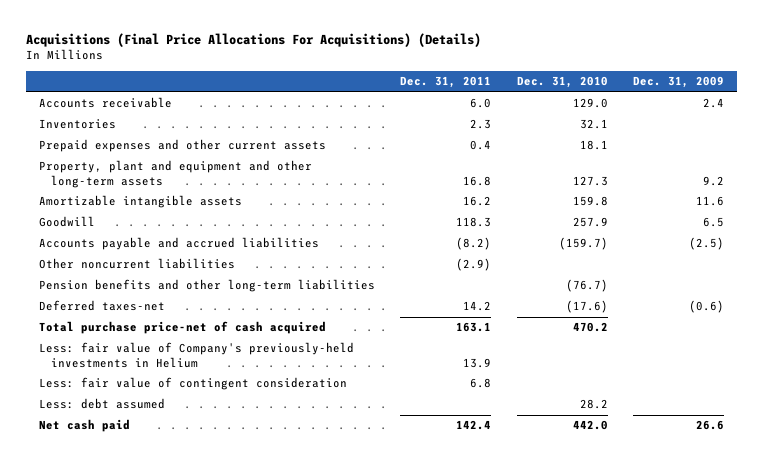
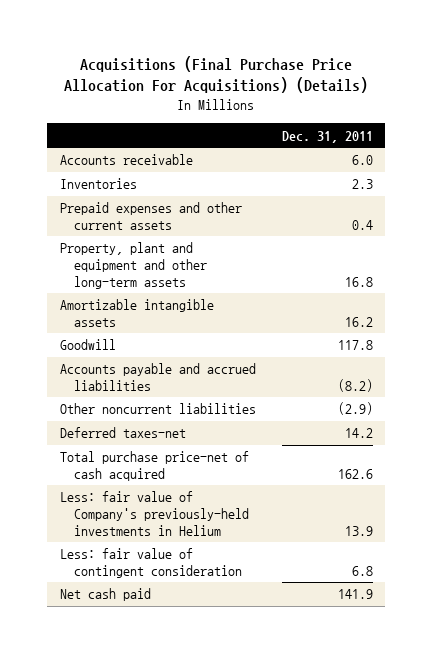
- Acquisitions (Final Price Allocations For Acquisitions) (Details)
+ Acquisitions (Final Purchase Price Allocation For Acquisitions) (Details)
- | Dec. 31, 2011 | Dec. 31, 2010 | Dec. 31, 2009
+ | Dec. 31, 2011
- Goodwill | 118.3 | 257.9 | 6.5
+ Goodwill | 117.8
- Pension benefits and other long-term liabilities | | (76.7) |
- Total purchase price-net of cash acquired | 163.1 | 470.2 |
+ Total purchase price-net of cash acquired | 162.6
- Less: debt assumed | | 28.2 |
- Net cash paid | 142.4 | 442.0 | 26.6
+ Net cash paid | 141.9

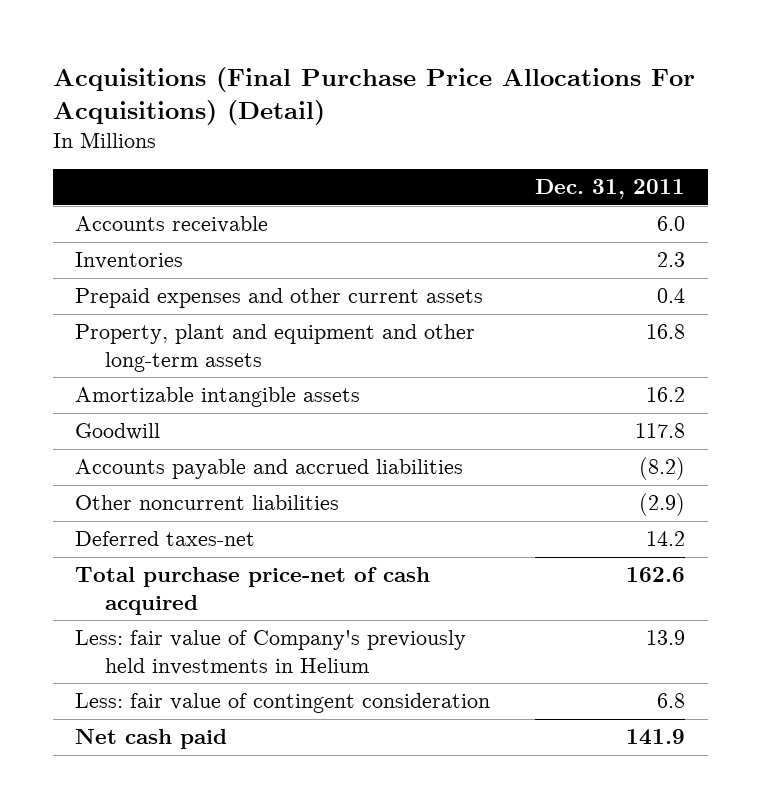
- Acquisitions (Final Purchase Price Allocation For Acquisitions) (Details)
+ Acquisitions (Final Purchase Price Allocations For Acquisitions) (Detail)
- Less: fair value of Company's previously-held investments in Helium | 13.9
+ Less: fair value of Company's previously held investments in Helium | 13.9

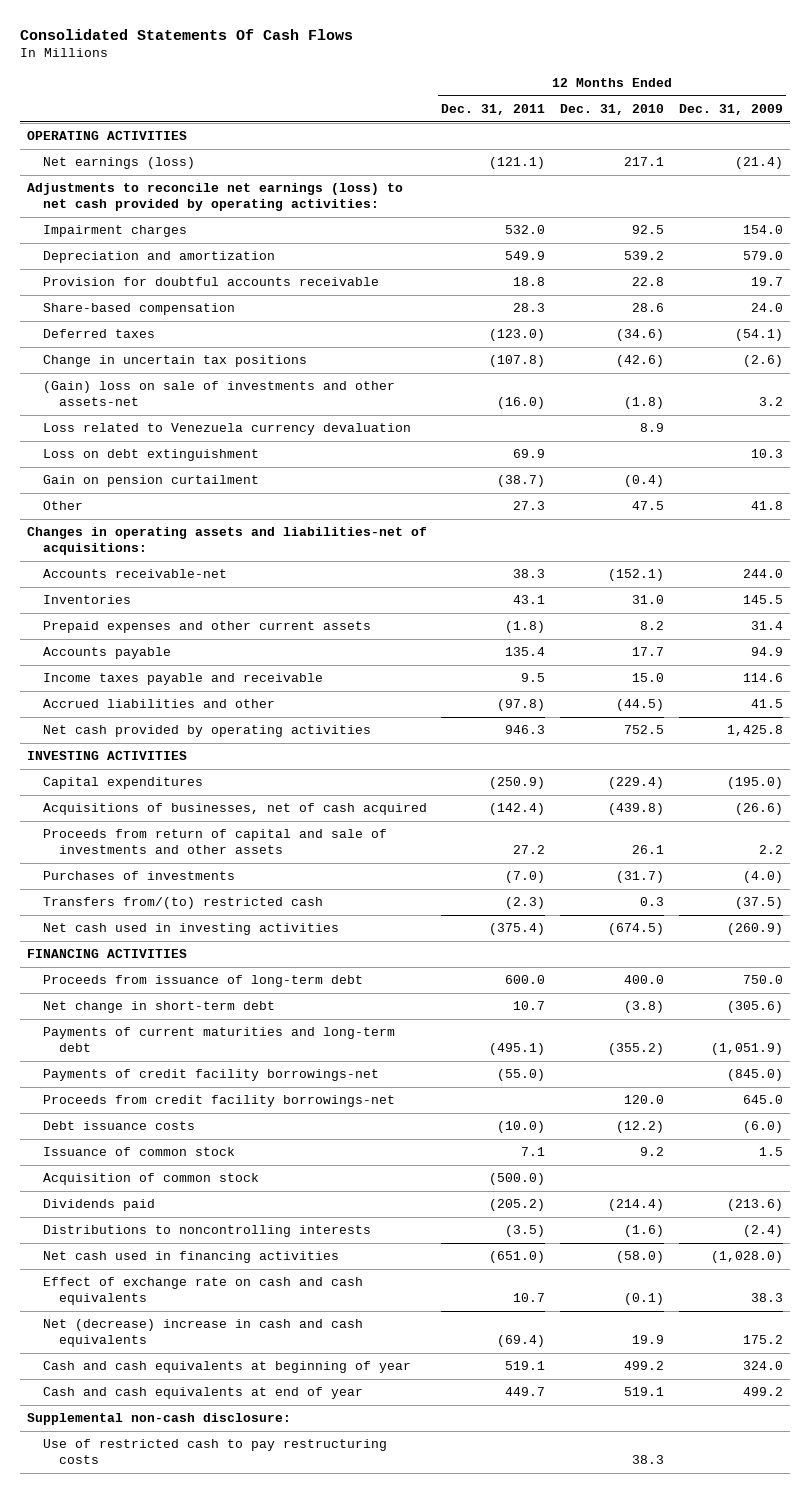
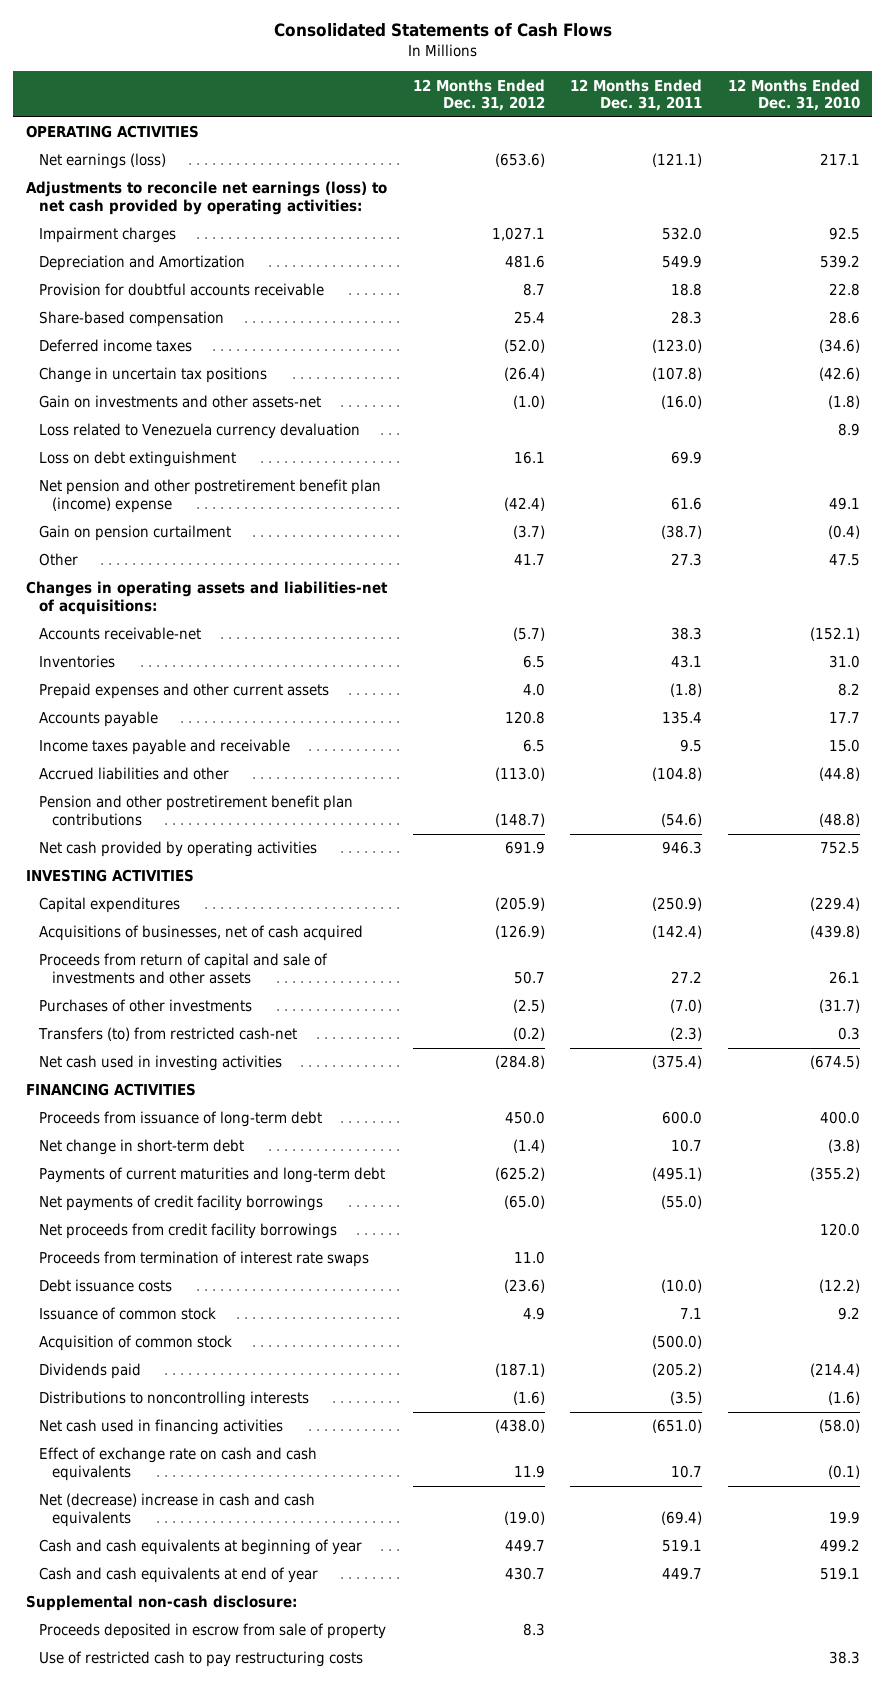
- Consolidated Statements Of Cash Flows
+ Consolidated Statements of Cash Flows
- | 12 Months Ended Dec. 31, 2011 | 12 Months Ended Dec. 31, 2010 | 12 Months Ended Dec. 31, 2009
+ | 12 Months Ended Dec. 31, 2012 | 12 Months Ended Dec. 31, 2011 | 12 Months Ended Dec. 31, 2010
- Depreciation and amortization | 549.9 | 539.2 | 579.0
+ Depreciation and Amortization | 481.6 | 549.9 | 539.2
- Deferred taxes | (123.0) | (34.6) | (54.1)
+ Deferred income taxes | (52.0) | (123.0) | (34.6)
- (Gain) loss on sale of investments and other assets-net | (16.0) | (1.8) | 3.2
+ Gain on investments and other assets-net | (1.0) | (16.0) | (1.8)
+ Net pension and other postretirement benefit plan (income) expense | (42.4) | 61.6 | 49.1
- Accrued liabilities and other | (97.8) | (44.5) | 41.5
+ Accrued liabilities and other | (113.0) | (104.8) | (44.8)
+ Pension and other postretirement benefit plan contributions | (148.7) | (54.6) | (48.8)
- Purchases of investments | (7.0) | (31.7) | (4.0)
- Transfers from/(to) restricted cash | (2.3) | 0.3 | (37.5)
+ Purchases of other investments | (2.5) | (7.0) | (31.7)
+ Transfers (to) from restricted cash-net | (0.2) | (2.3) | 0.3
- Payments of credit facility borrowings-net | (55.0) | | (845.0)
- Proceeds from credit facility borrowings-net | | 120.0 | 645.0
+ Net payments of credit facility borrowings | (65.0) | (55.0) |
+ Net proceeds from credit facility borrowings | | | 120.0
+ Proceeds from termination of interest rate swaps | 11.0 | |
+ Proceeds deposited in escrow from sale of property | 8.3 | |

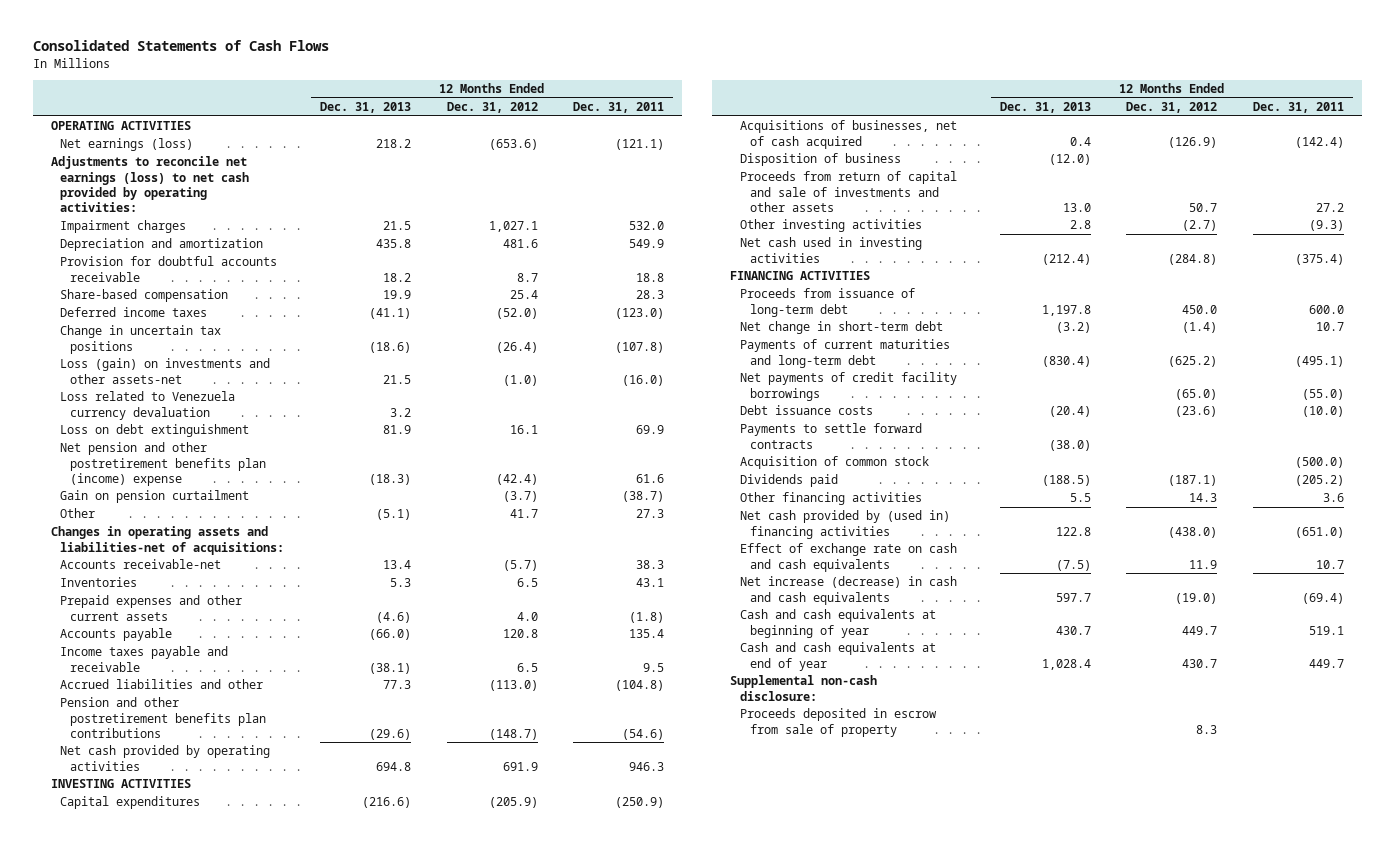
- | 12 Months Ended Dec. 31, 2012 | 12 Months Ended Dec. 31, 2011 | 12 Months Ended Dec. 31, 2010
+ | 12 Months Ended Dec. 31, 2013 | 12 Months Ended Dec. 31, 2012 | 12 Months Ended Dec. 31, 2011
- Depreciation and Amortization | 481.6 | 549.9 | 539.2
+ Depreciation and amortization | 435.8 | 481.6 | 549.9
- Gain on investments and other assets-net | (1.0) | (16.0) | (1.8)
+ Loss (gain) on investments and other assets-net | 21.5 | (1.0) | (16.0)
- Net pension and other postretirement benefit plan (income) expense | (42.4) | 61.6 | 49.1
+ Net pension and other postretirement benefits plan (income) expense | (18.3) | (42.4) | 61.6
- Pension and other postretirement benefit plan contributions | (148.7) | (54.6) | (48.8)
+ Pension and other postretirement benefits plan contributions | (29.6) | (148.7) | (54.6)
+ Disposition of business | (12.0) | |
- Purchases of other investments | (2.5) | (7.0) | (31.7)
- Transfers (to) from restricted cash-net | (0.2) | (2.3) | 0.3
+ Other investing activities | 2.8 | (2.7) | (9.3)
- Net proceeds from credit facility borrowings | | | 120.0
- Proceeds from termination of interest rate swaps | 11.0 | |
- Issuance of common stock | 4.9 | 7.1 | 9.2
+ Payments to settle forward contracts | (38.0) | |
- Distributions to noncontrolling interests | (1.6) | (3.5) | (1.6)
- Net cash used in financing activities | (438.0) | (651.0) | (58.0)
+ Other financing activities | 5.5 | 14.3 | 3.6
+ Net cash provided by (used in) financing activities | 122.8 | (438.0) | (651.0)
- Net (decrease) increase in cash and cash equivalents | (19.0) | (69.4) | 19.9
+ Net increase (decrease) in cash and cash equivalents | 597.7 | (19.0) | (69.4)
- Use of restricted cash to pay restructuring costs | | | 38.3

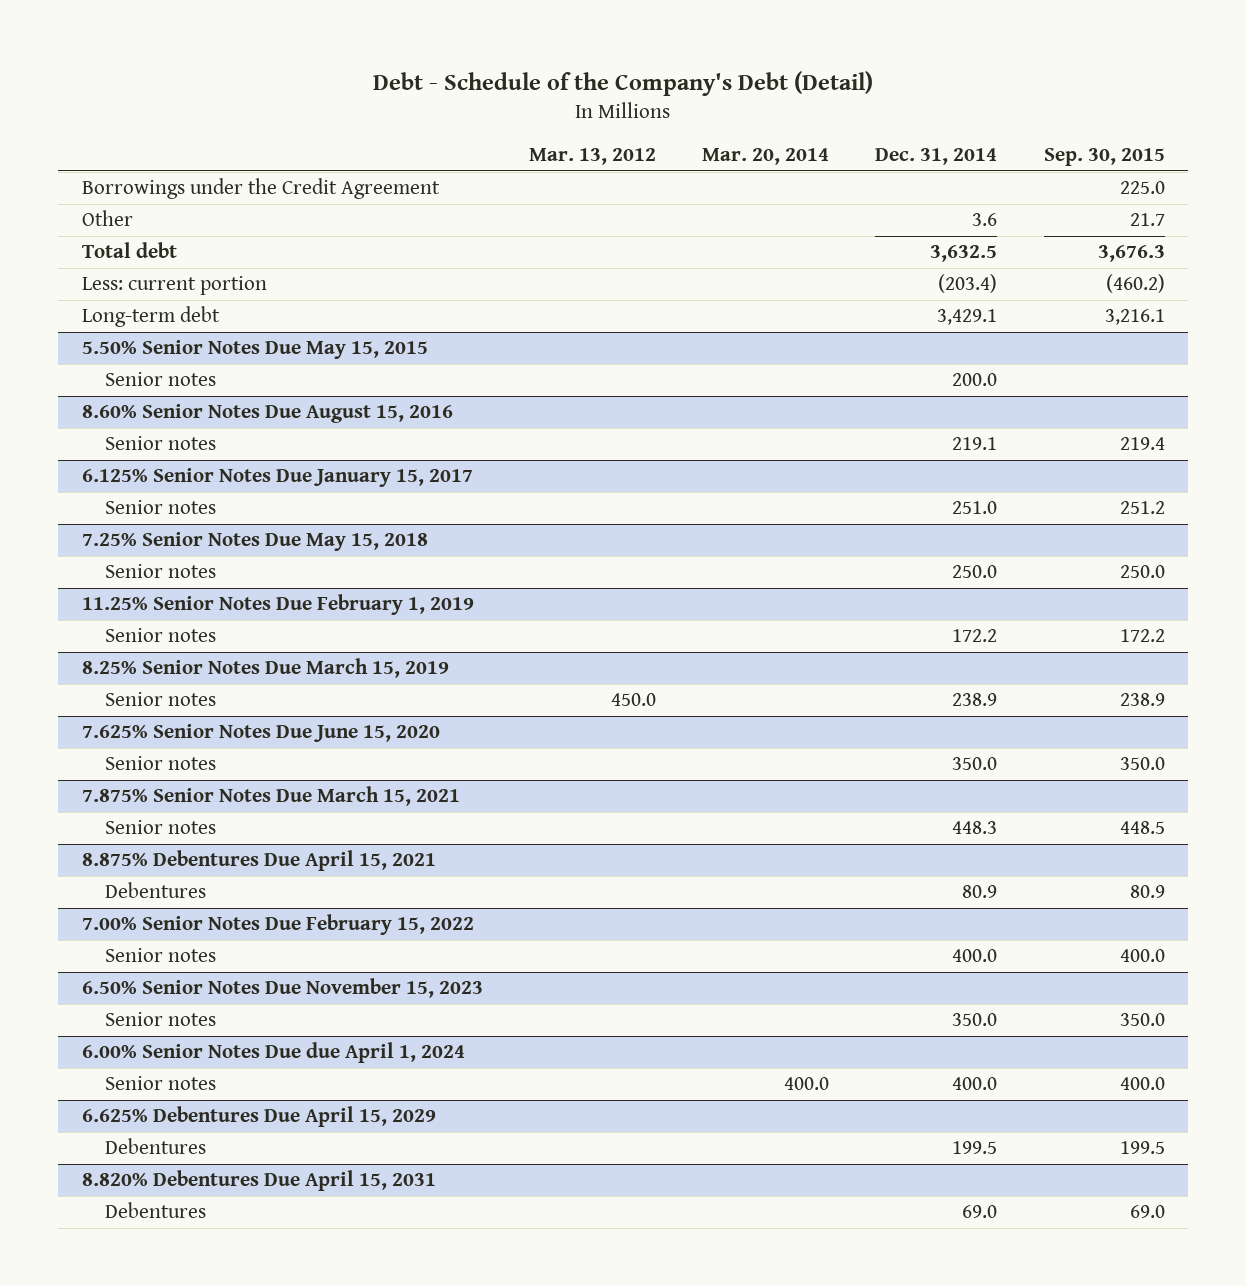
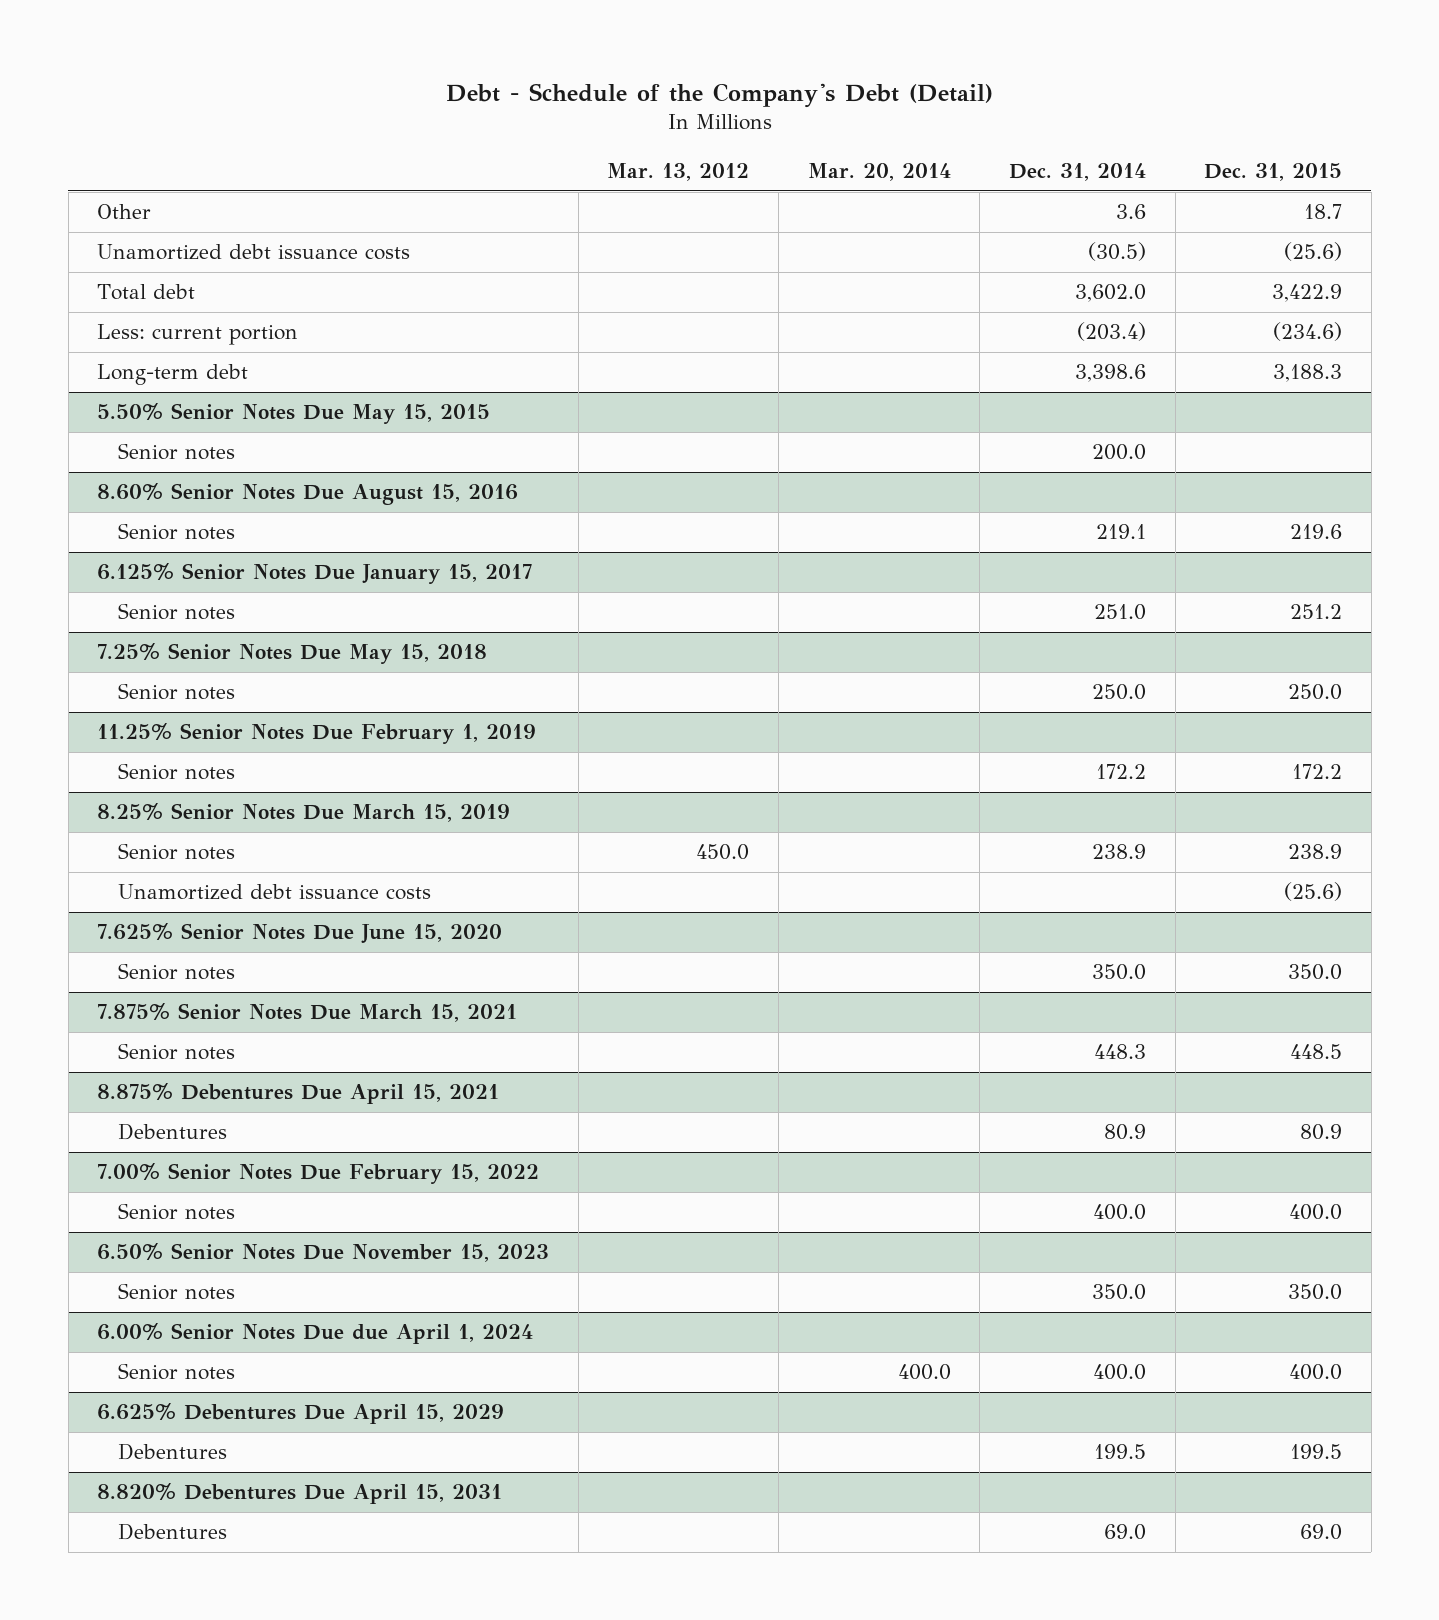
- | Mar. 13, 2012 | Mar. 20, 2014 | Dec. 31, 2014 | Sep. 30, 2015
+ | Mar. 13, 2012 | Mar. 20, 2014 | Dec. 31, 2014 | Dec. 31, 2015
- Borrowings under the Credit Agreement | | | | 225.0
- Total debt | | | 3,632.5 | 3,676.3
+ Unamortized debt issuance costs | | | (30.5) | (25.6)
+ Total debt | | | 3,602.0 | 3,422.9
- Long-term debt | | | 3,429.1 | 3,216.1
+ Long-term debt | | | 3,398.6 | 3,188.3
@ 8.25% Senior Notes Due March 15, 2019
+ Unamortized debt issuance costs | | | | (25.6)

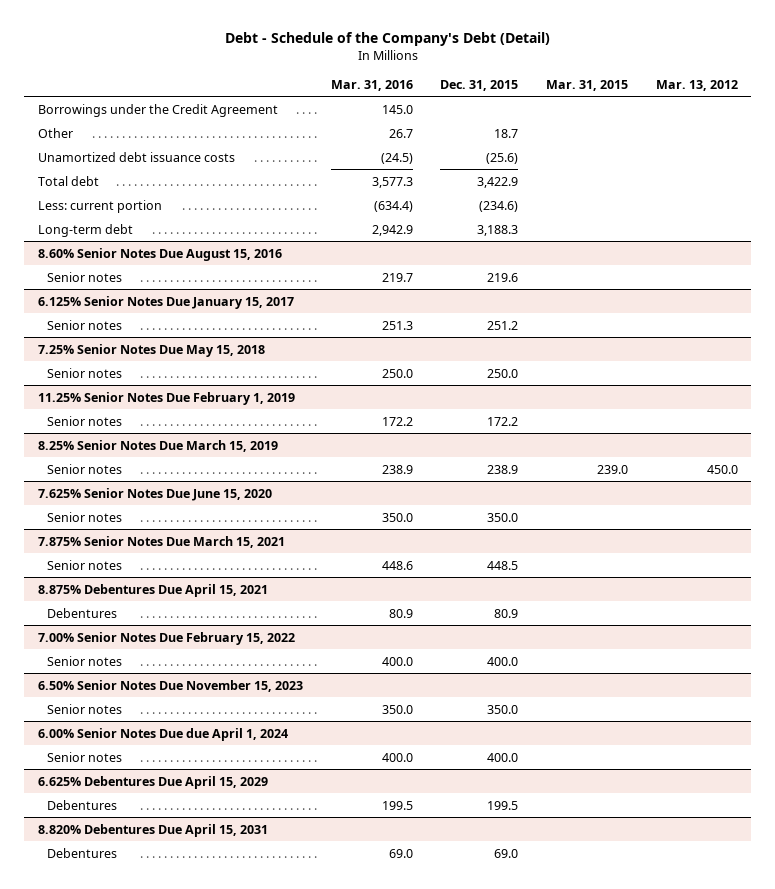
- | Mar. 13, 2012 | Mar. 20, 2014 | Dec. 31, 2014 | Dec. 31, 2015
+ | Mar. 31, 2016 | Dec. 31, 2015 | Mar. 31, 2015 | Mar. 13, 2012
+ Borrowings under the Credit Agreement | 145.0 | | |
- 5.50% Senior Notes Due May 15, 2015
- Senior notes | | | 200.0 |
@ 8.25% Senior Notes Due March 15, 2019
- Unamortized debt issuance costs | | | | (25.6)

